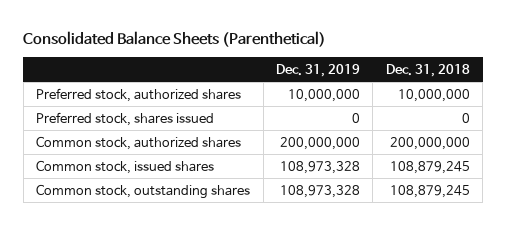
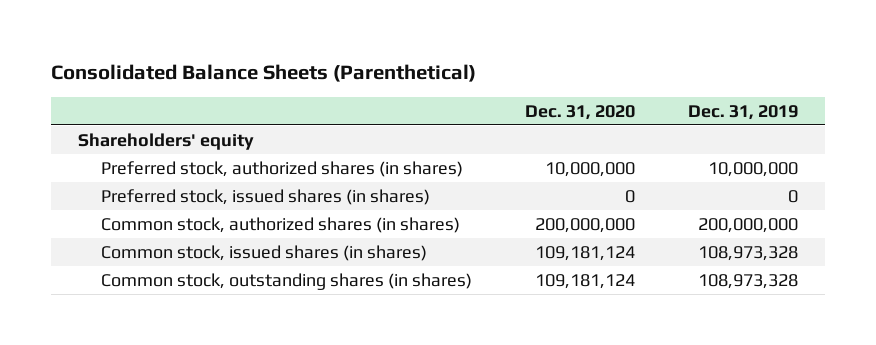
- | Dec. 31, 2019 | Dec. 31, 2018
+ | Dec. 31, 2020 | Dec. 31, 2019
- Preferred stock, authorized shares | 10,000,000 | 10,000,000
- Preferred stock, shares issued | 0 | 0
- Common stock, authorized shares | 200,000,000 | 200,000,000
- Common stock, issued shares | 108,973,328 | 108,879,245
- Common stock, outstanding shares | 108,973,328 | 108,879,245
+ Shareholders' equity
+ Preferred stock, authorized shares (in shares) | 10,000,000 | 10,000,000
+ Preferred stock, issued shares (in shares) | 0 | 0
+ Common stock, authorized shares (in shares) | 200,000,000 | 200,000,000
+ Common stock, issued shares (in shares) | 109,181,124 | 108,973,328
+ Common stock, outstanding shares (in shares) | 109,181,124 | 108,973,328

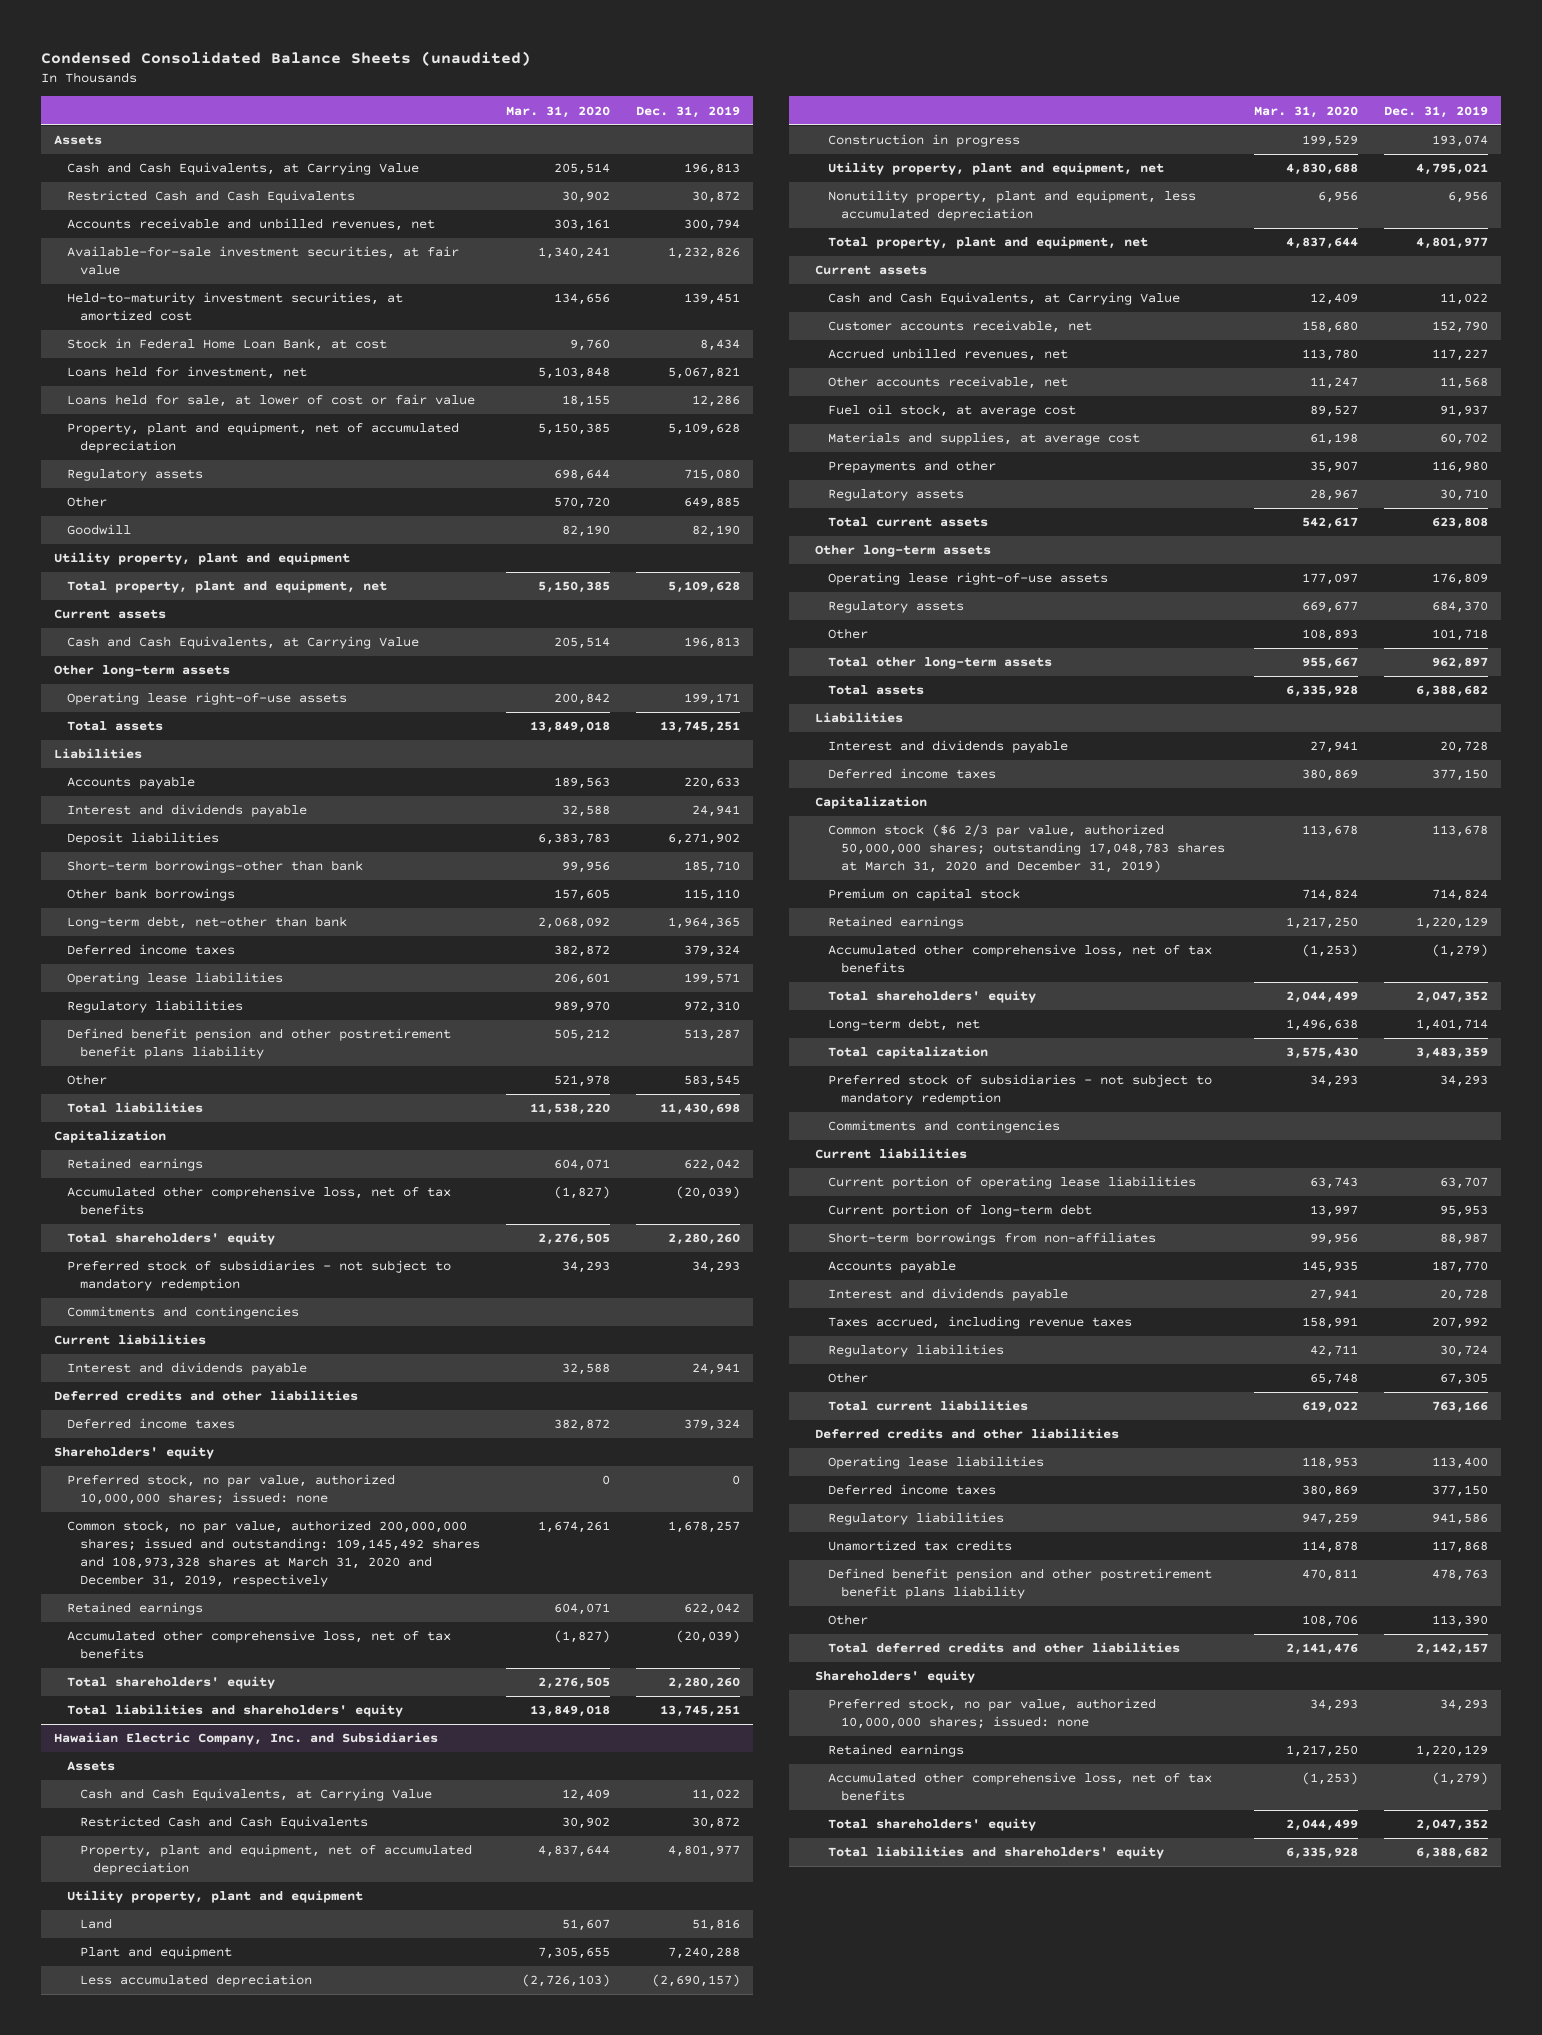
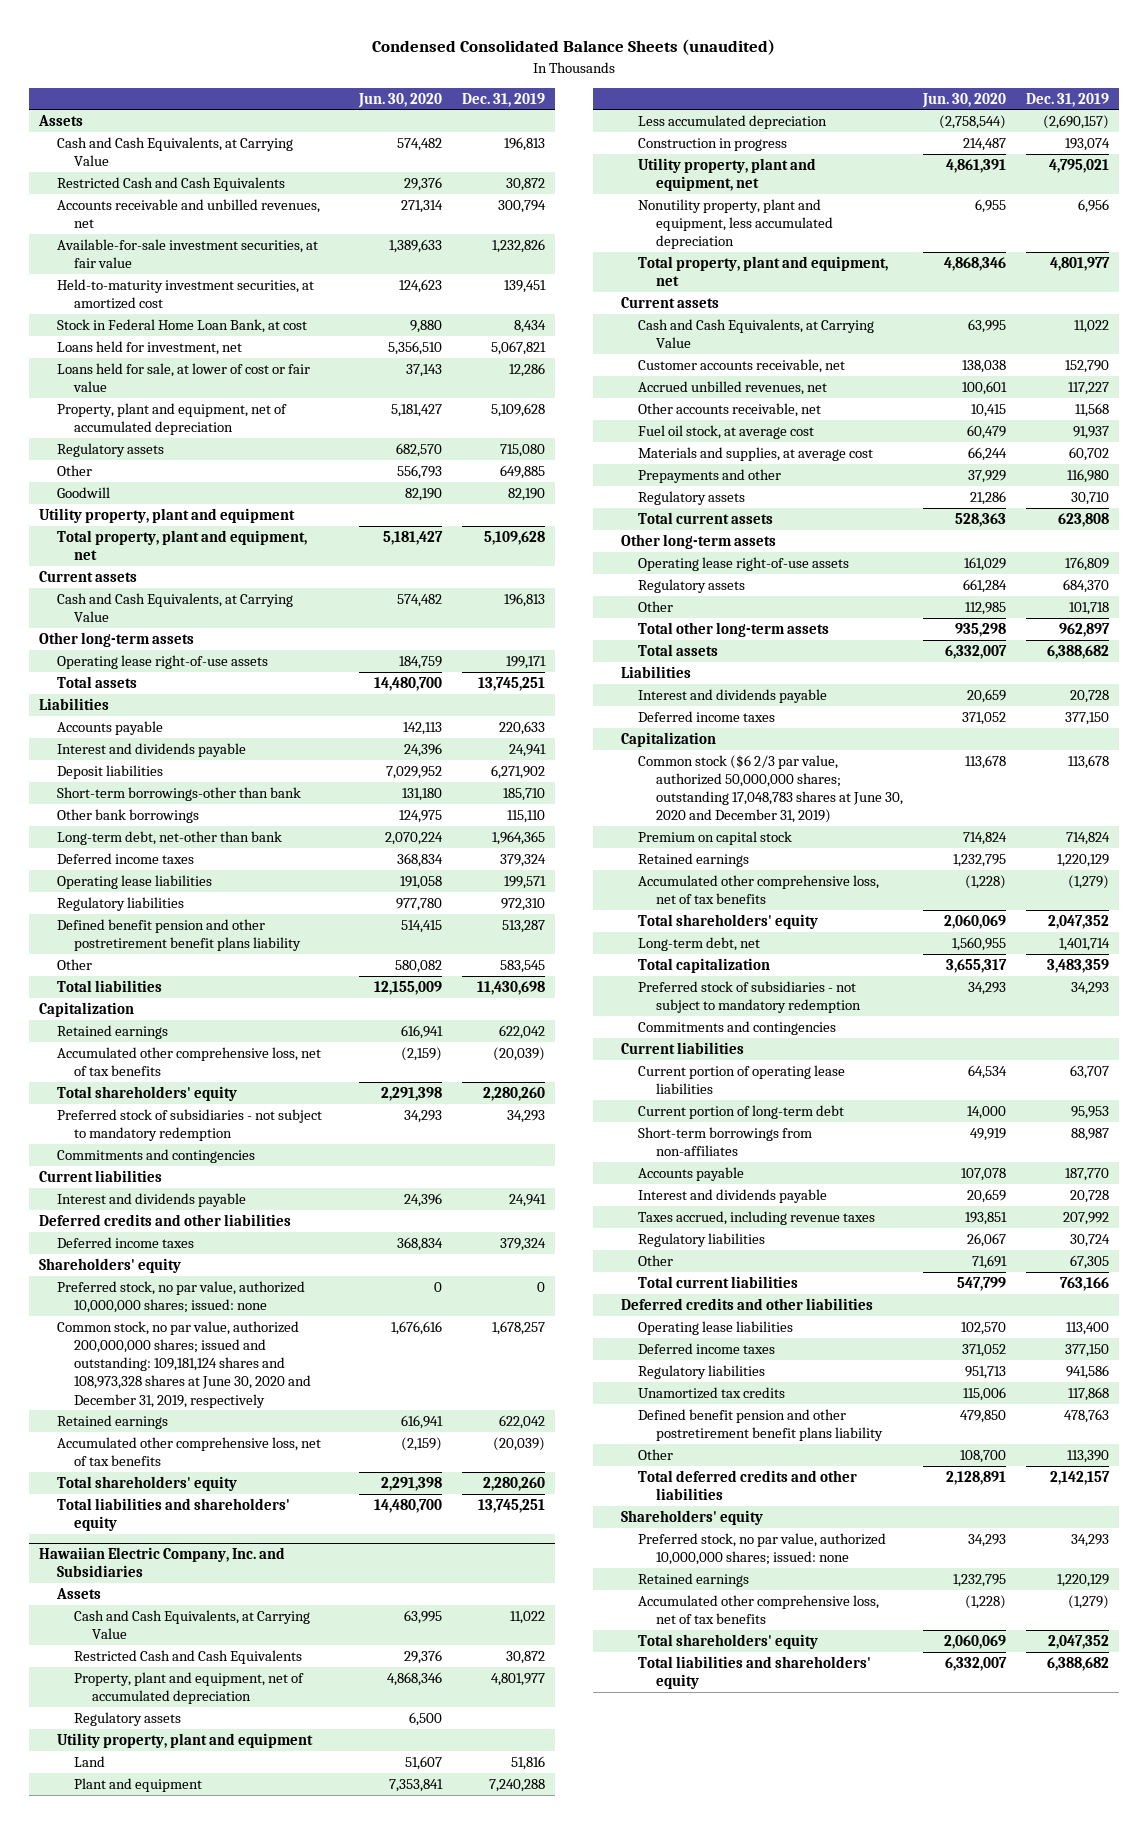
- | Mar. 31, 2020 | Dec. 31, 2019
+ | Jun. 30, 2020 | Dec. 31, 2019
- Common stock, no par value, authorized 200,000,000 shares; issued and outstanding: 109,145,492 shares and 108,973,328 shares at March 31, 2020 and December 31, 2019, respectively | 1,674,261 | 1,678,257
+ Common stock, no par value, authorized 200,000,000 shares; issued and outstanding: 109,181,124 shares and 108,973,328 shares at June 30, 2020 and December 31, 2019, respectively | 1,676,616 | 1,678,257
@ Hawaiian Electric Company, Inc. and Subsidiaries
+ Regulatory assets | 6,500 |
- Common stock ($6 2/3 par value, authorized 50,000,000 shares; outstanding 17,048,783 shares at March 31, 2020 and December 31, 2019) | 113,678 | 113,678
+ Common stock ($6 2/3 par value, authorized 50,000,000 shares; outstanding 17,048,783 shares at June 30, 2020 and December 31, 2019) | 113,678 | 113,678

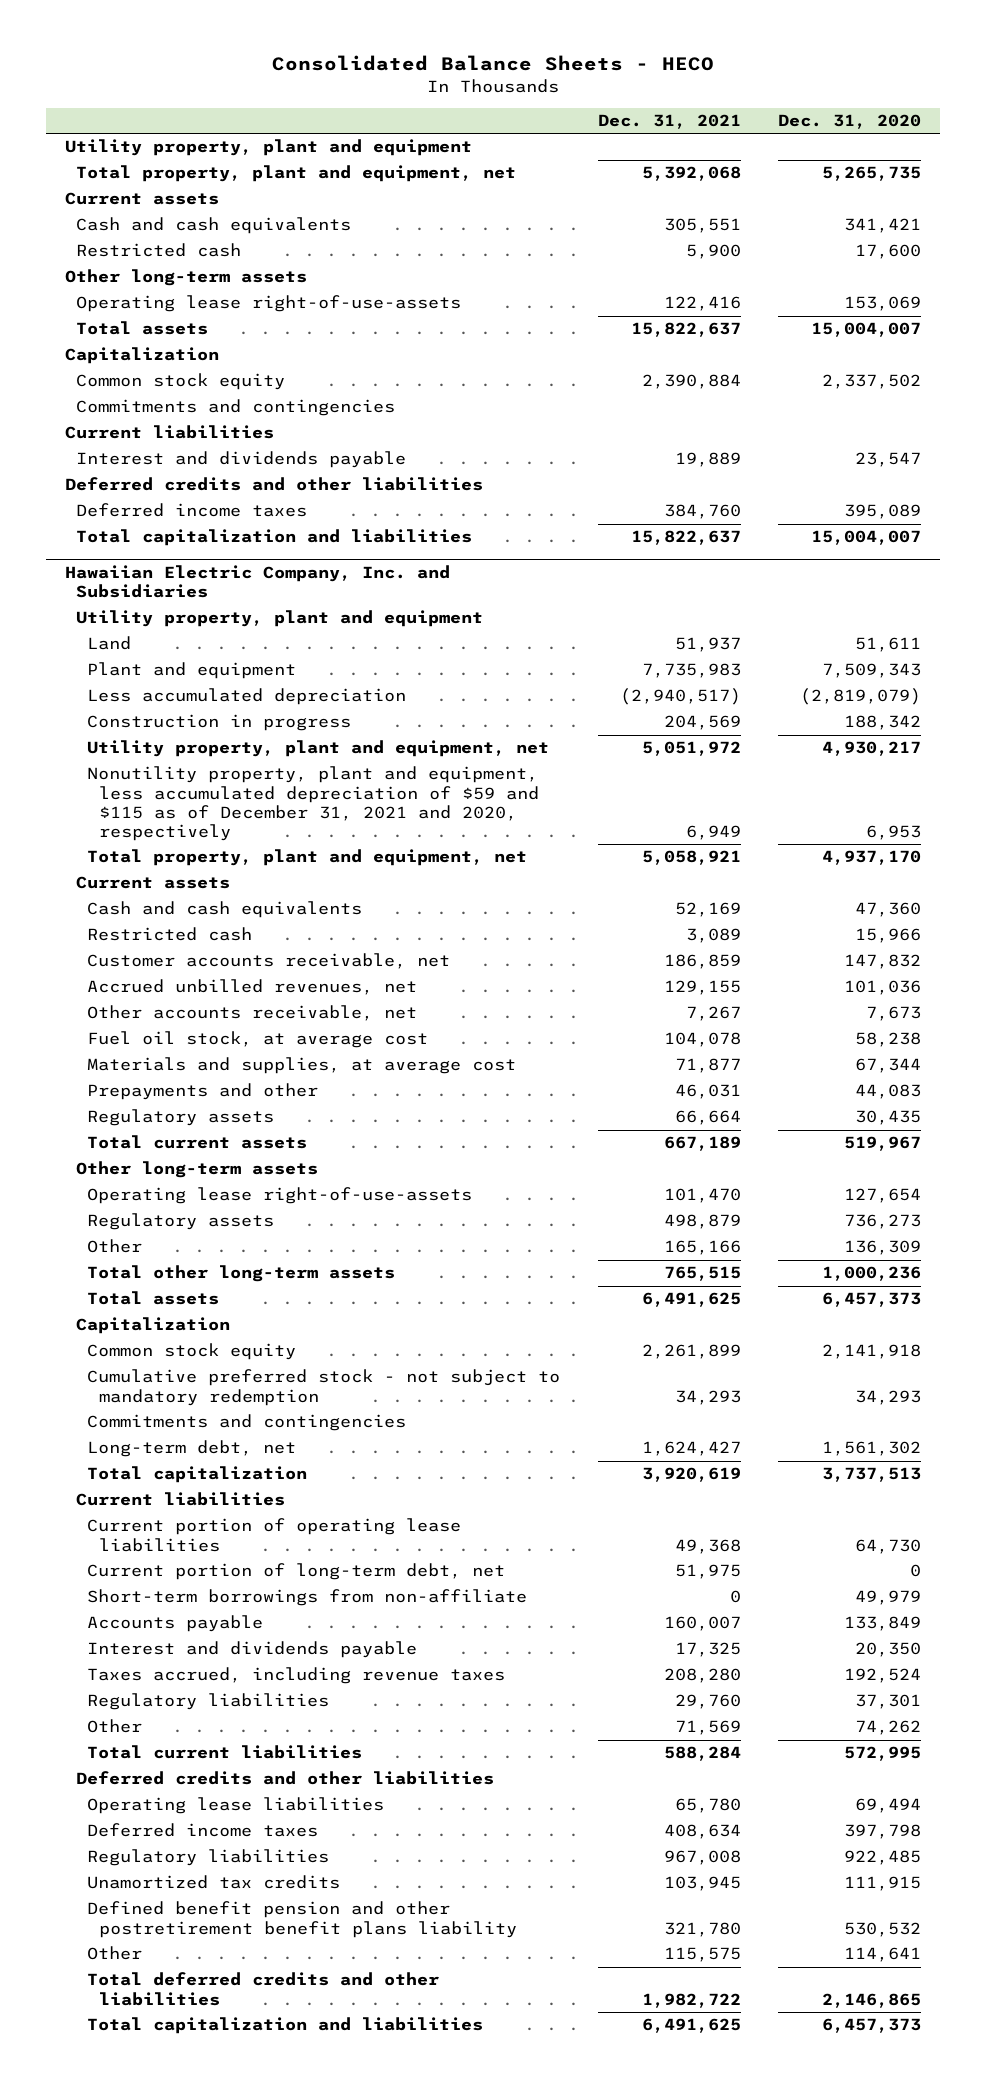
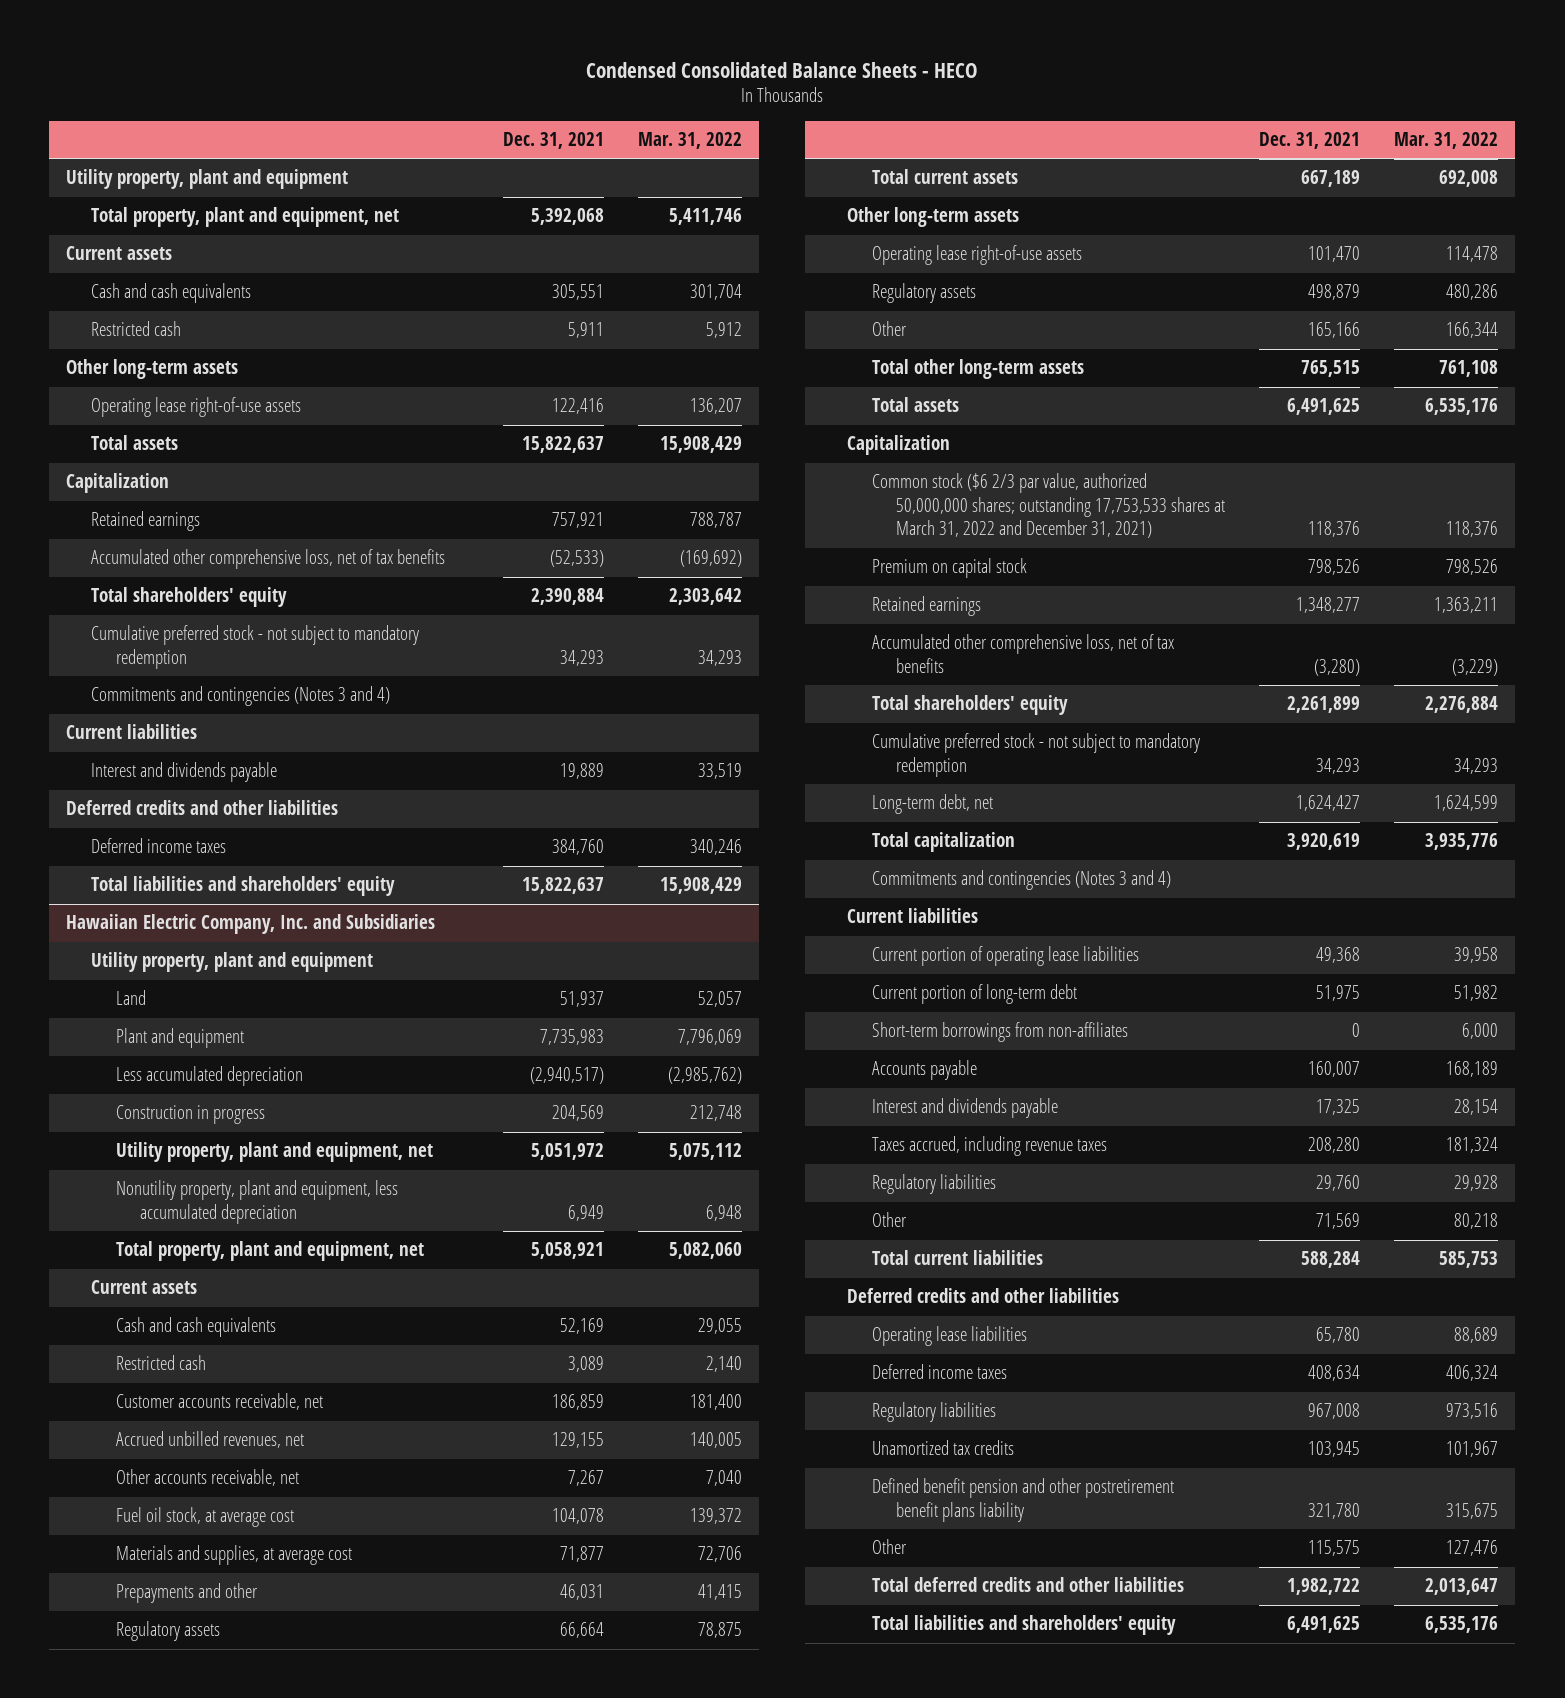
- Consolidated Balance Sheets - HECO
+ Condensed Consolidated Balance Sheets - HECO
- | Dec. 31, 2021 | Dec. 31, 2020
+ | Dec. 31, 2021 | Mar. 31, 2022
- Restricted cash | 5,900 | 17,600
+ Restricted cash | 5,911 | 5,912
- Operating lease right-of-use-assets | 122,416 | 153,069
+ Operating lease right-of-use assets | 122,416 | 136,207
- Common stock equity | 2,390,884 | 2,337,502
- Commitments and contingencies
+ Retained earnings | 757,921 | 788,787
+ Accumulated other comprehensive loss, net of tax benefits | (52,533) | (169,692)
+ Total shareholders' equity | 2,390,884 | 2,303,642
+ Cumulative preferred stock - not subject to mandatory redemption | 34,293 | 34,293
+ Commitments and contingencies (Notes 3 and 4)
- Total capitalization and liabilities | 15,822,637 | 15,004,007
+ Total liabilities and shareholders' equity | 15,822,637 | 15,908,429
@ Hawaiian Electric Company, Inc. and Subsidiaries
- Nonutility property, plant and equipment, less accumulated depreciation of $59 and $115 as of December 31, 2021 and 2020, respectively | 6,949 | 6,953
+ Nonutility property, plant and equipment, less accumulated depreciation | 6,949 | 6,948
- Operating lease right-of-use-assets | 101,470 | 127,654
+ Operating lease right-of-use assets | 101,470 | 114,478
- Common stock equity | 2,261,899 | 2,141,918
+ Common stock ($6 2/3 par value, authorized 50,000,000 shares; outstanding 17,753,533 shares at March 31, 2022 and December 31, 2021) | 118,376 | 118,376
+ Premium on capital stock | 798,526 | 798,526
+ Retained earnings | 1,348,277 | 1,363,211
+ Accumulated other comprehensive loss, net of tax benefits | (3,280) | (3,229)
+ Total shareholders' equity | 2,261,899 | 2,276,884
- Commitments and contingencies
+ Commitments and contingencies (Notes 3 and 4)
- Current portion of long-term debt, net | 51,975 | 0
- Short-term borrowings from non-affiliate | 0 | 49,979
+ Current portion of long-term debt | 51,975 | 51,982
+ Short-term borrowings from non-affiliates | 0 | 6,000
- Total capitalization and liabilities | 6,491,625 | 6,457,373
+ Total liabilities and shareholders' equity | 6,491,625 | 6,535,176

